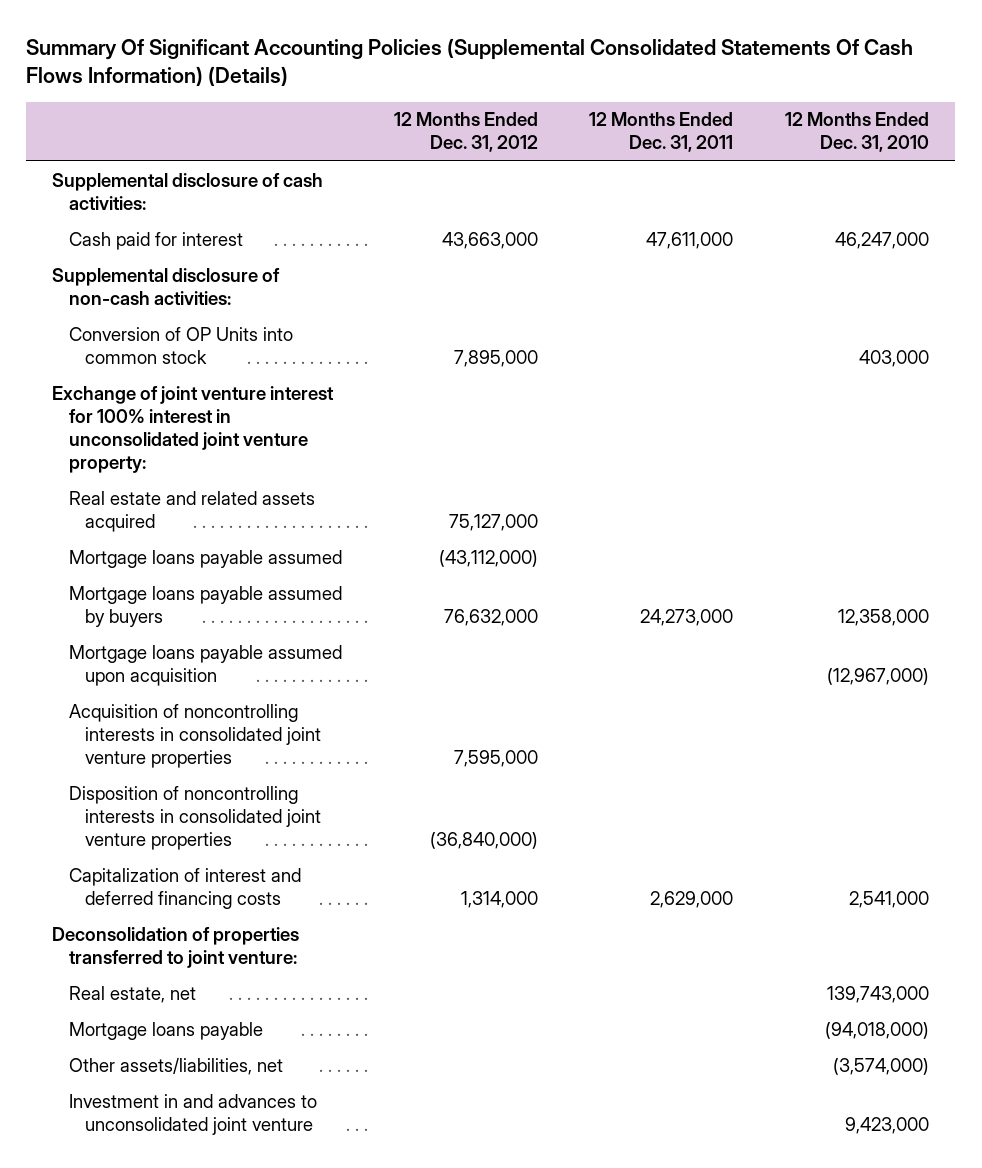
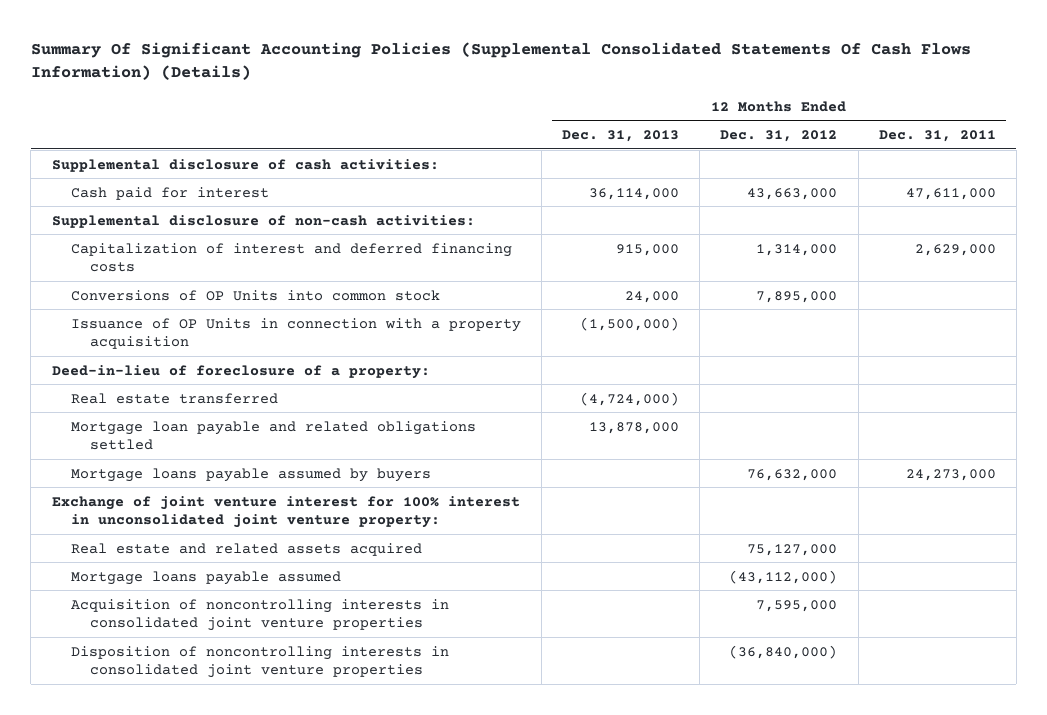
- | 12 Months Ended Dec. 31, 2012 | 12 Months Ended Dec. 31, 2011 | 12 Months Ended Dec. 31, 2010
+ | 12 Months Ended Dec. 31, 2013 | 12 Months Ended Dec. 31, 2012 | 12 Months Ended Dec. 31, 2011
- Conversion of OP Units into common stock | 7,895,000 | | 403,000
moved up: Capitalization of interest and deferred financing costs | 915,000 | 1,314,000 | 2,629,000
+ Conversions of OP Units into common stock | 24,000 | 7,895,000 |
+ Issuance of OP Units in connection with a property acquisition | (1,500,000) | |
+ Deed-in-lieu of foreclosure of a property:
+ Real estate transferred | (4,724,000) | |
+ Mortgage loan payable and related obligations settled | 13,878,000 | |
moved up: Mortgage loans payable assumed by buyers | | 76,632,000 | 24,273,000
- Mortgage loans payable assumed upon acquisition | | | (12,967,000)
- Deconsolidation of properties transferred to joint venture:
- Real estate, net | | | 139,743,000
- Mortgage loans payable | | | (94,018,000)
- Other assets/liabilities, net | | | (3,574,000)
- Investment in and advances to unconsolidated joint venture | | | 9,423,000

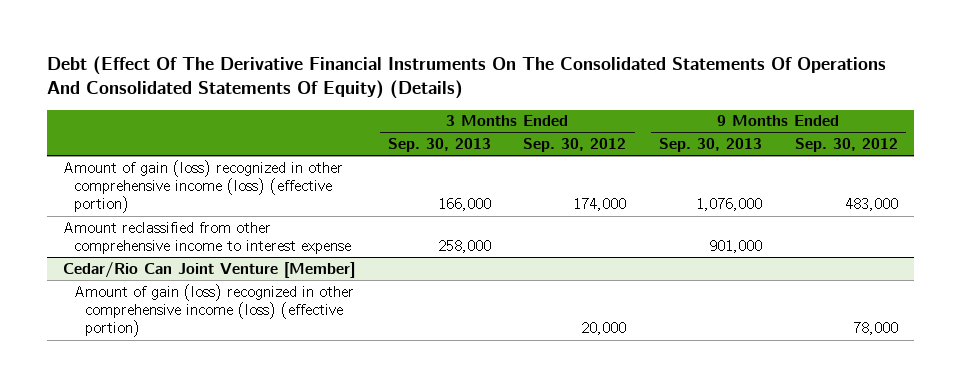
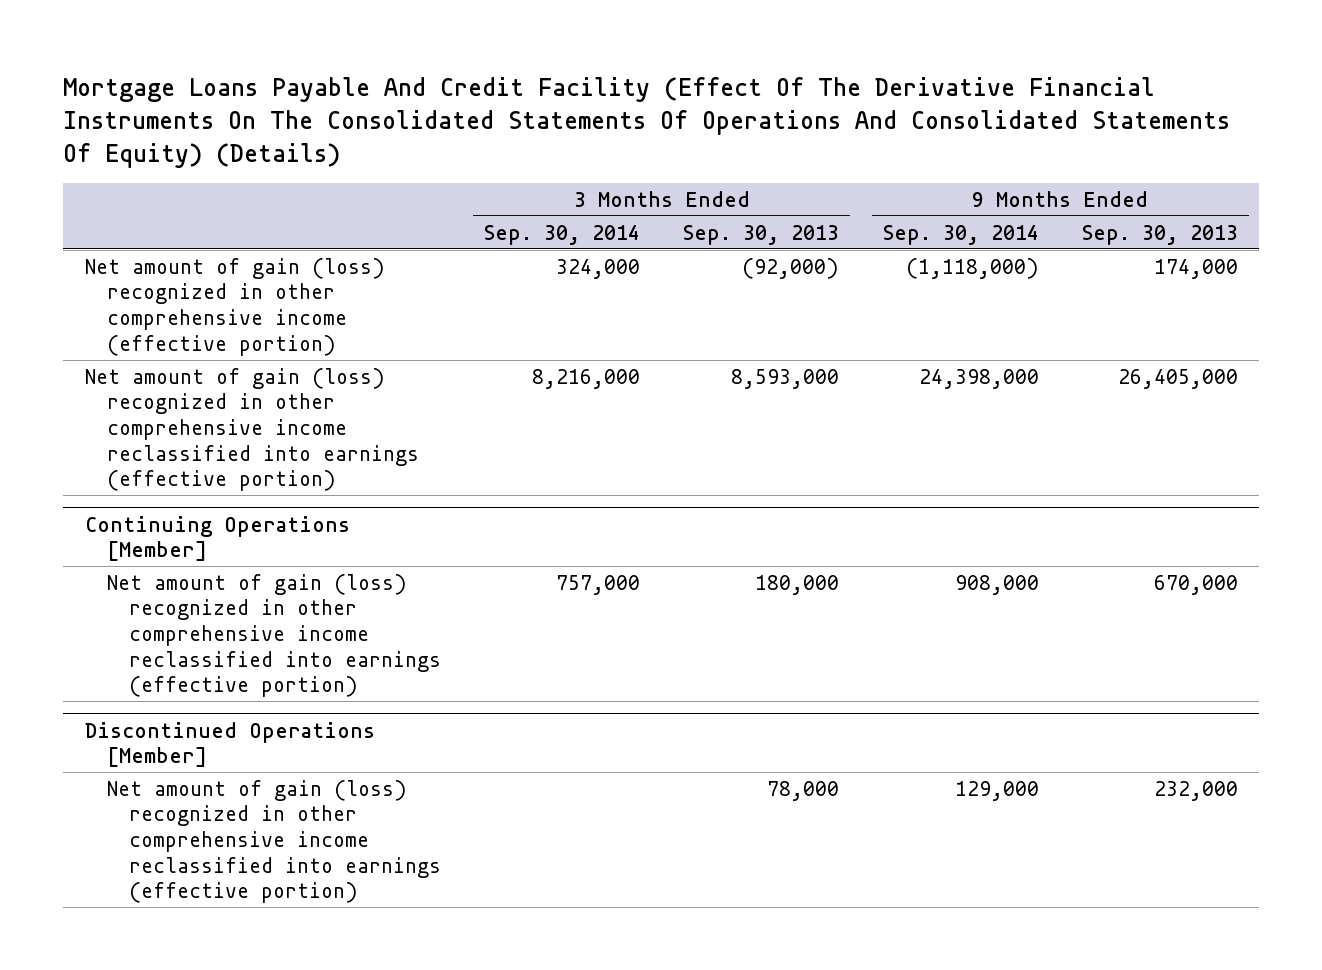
- Debt (Effect Of The Derivative Financial Instruments On The Consolidated Statements Of Operations And Consolidated Statements Of Equity) (Details)
+ Mortgage Loans Payable And Credit Facility (Effect Of The Derivative Financial Instruments On The Consolidated Statements Of Operations And Consolidated Statements Of Equity) (Details)
- | 3 Months Ended Sep. 30, 2013 | 3 Months Ended Sep. 30, 2012 | 9 Months Ended Sep. 30, 2013 | 9 Months Ended Sep. 30, 2012
+ | 3 Months Ended Sep. 30, 2014 | 3 Months Ended Sep. 30, 2013 | 9 Months Ended Sep. 30, 2014 | 9 Months Ended Sep. 30, 2013
- Amount of gain (loss) recognized in other comprehensive income (loss) (effective portion) | 166,000 | 174,000 | 1,076,000 | 483,000
- Amount reclassified from other comprehensive income to interest expense | 258,000 | | 901,000 |
- Cedar/Rio Can Joint Venture [Member]
- Amount of gain (loss) recognized in other comprehensive income (loss) (effective portion) | | 20,000 | | 78,000
+ Net amount of gain (loss) recognized in other comprehensive income (effective portion) | 324,000 | (92,000) | (1,118,000) | 174,000
+ Net amount of gain (loss) recognized in other comprehensive income reclassified into earnings (effective portion) | 8,216,000 | 8,593,000 | 24,398,000 | 26,405,000
+ Continuing Operations [Member]
+ Net amount of gain (loss) recognized in other comprehensive income reclassified into earnings (effective portion) | 757,000 | 180,000 | 908,000 | 670,000
+ Discontinued Operations [Member]
+ Net amount of gain (loss) recognized in other comprehensive income reclassified into earnings (effective portion) | | 78,000 | 129,000 | 232,000

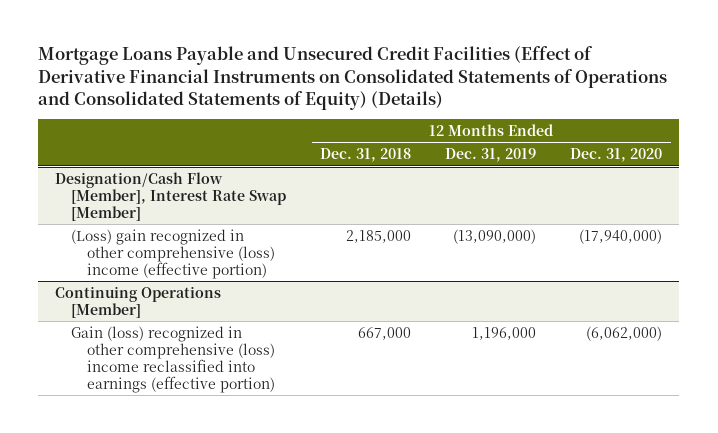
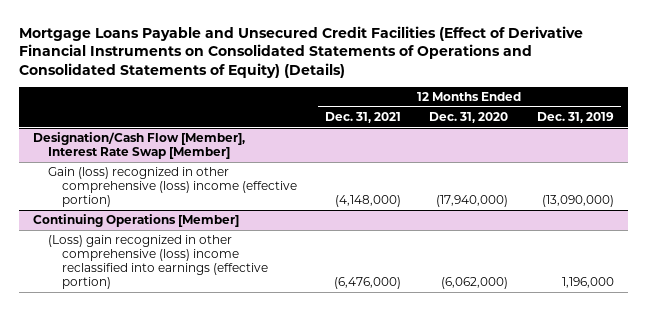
- | 12 Months Ended Dec. 31, 2018 | 12 Months Ended Dec. 31, 2019 | 12 Months Ended Dec. 31, 2020
+ | 12 Months Ended Dec. 31, 2021 | 12 Months Ended Dec. 31, 2020 | 12 Months Ended Dec. 31, 2019
@ Designation/Cash Flow [Member], Interest Rate Swap [Member]
- (Loss) gain recognized in other comprehensive (loss) income (effective portion) | 2,185,000 | (13,090,000) | (17,940,000)
+ Gain (loss) recognized in other comprehensive (loss) income (effective portion) | (4,148,000) | (17,940,000) | (13,090,000)
@ Continuing Operations [Member]
- Gain (loss) recognized in other comprehensive (loss) income reclassified into earnings (effective portion) | 667,000 | 1,196,000 | (6,062,000)
+ (Loss) gain recognized in other comprehensive (loss) income reclassified into earnings (effective portion) | (6,476,000) | (6,062,000) | 1,196,000

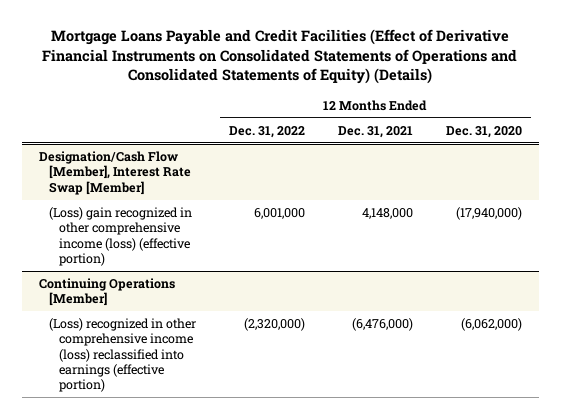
- Mortgage Loans Payable and Unsecured Credit Facilities (Effect of Derivative Financial Instruments on Consolidated Statements of Operations and Consolidated Statements of Equity) (Details)
+ Mortgage Loans Payable and Credit Facilities (Effect of Derivative Financial Instruments on Consolidated Statements of Operations and Consolidated Statements of Equity) (Details)
- | 12 Months Ended Dec. 31, 2021 | 12 Months Ended Dec. 31, 2020 | 12 Months Ended Dec. 31, 2019
+ | 12 Months Ended Dec. 31, 2022 | 12 Months Ended Dec. 31, 2021 | 12 Months Ended Dec. 31, 2020
@ Designation/Cash Flow [Member], Interest Rate Swap [Member]
- Gain (loss) recognized in other comprehensive (loss) income (effective portion) | (4,148,000) | (17,940,000) | (13,090,000)
+ (Loss) gain recognized in other comprehensive income (loss) (effective portion) | 6,001,000 | 4,148,000 | (17,940,000)
@ Continuing Operations [Member]
- (Loss) gain recognized in other comprehensive (loss) income reclassified into earnings (effective portion) | (6,476,000) | (6,062,000) | 1,196,000
+ (Loss) recognized in other comprehensive income (loss) reclassified into earnings (effective portion) | (2,320,000) | (6,476,000) | (6,062,000)

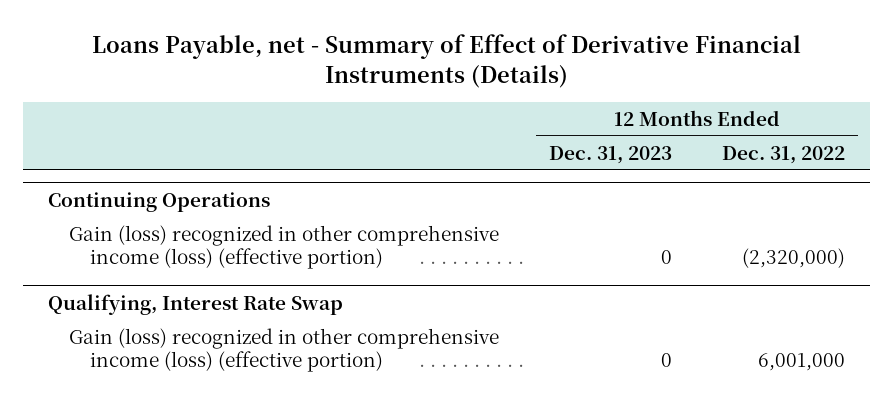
- Mortgage Loans Payable and Credit Facilities (Effect of Derivative Financial Instruments on Consolidated Statements of Operations and Consolidated Statements of Equity) (Details)
+ Loans Payable, net - Summary of Effect of Derivative Financial Instruments (Details)
- | 12 Months Ended Dec. 31, 2022 | 12 Months Ended Dec. 31, 2021 | 12 Months Ended Dec. 31, 2020
+ | 12 Months Ended Dec. 31, 2023 | 12 Months Ended Dec. 31, 2022
- Designation/Cash Flow [Member], Interest Rate Swap [Member]
- (Loss) gain recognized in other comprehensive income (loss) (effective portion) | 6,001,000 | 4,148,000 | (17,940,000)
- Continuing Operations [Member]
- (Loss) recognized in other comprehensive income (loss) reclassified into earnings (effective portion) | (2,320,000) | (6,476,000) | (6,062,000)
+ Continuing Operations
+ Gain (loss) recognized in other comprehensive income (loss) (effective portion) | 0 | (2,320,000)
+ Qualifying, Interest Rate Swap
+ Gain (loss) recognized in other comprehensive income (loss) (effective portion) | 0 | 6,001,000

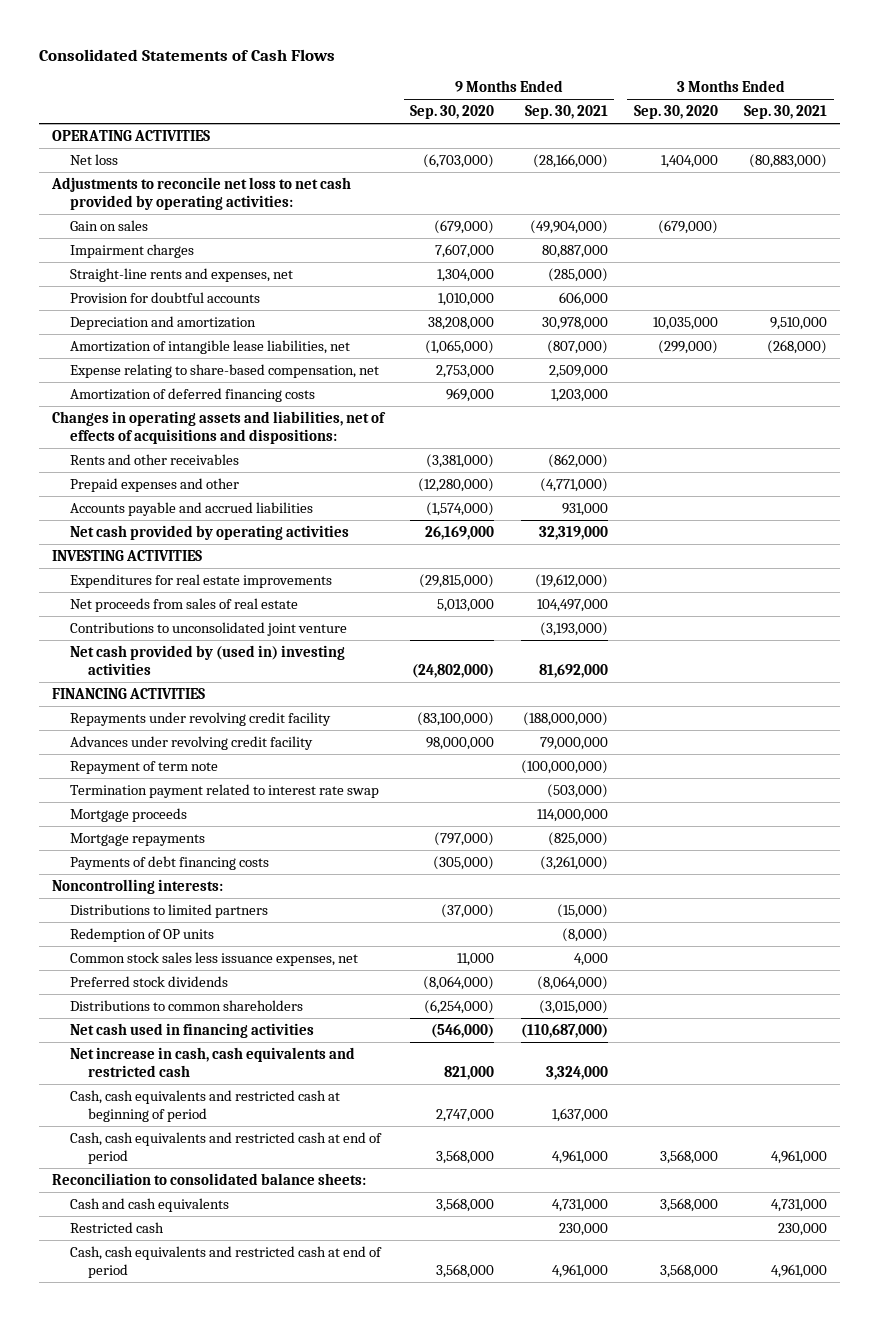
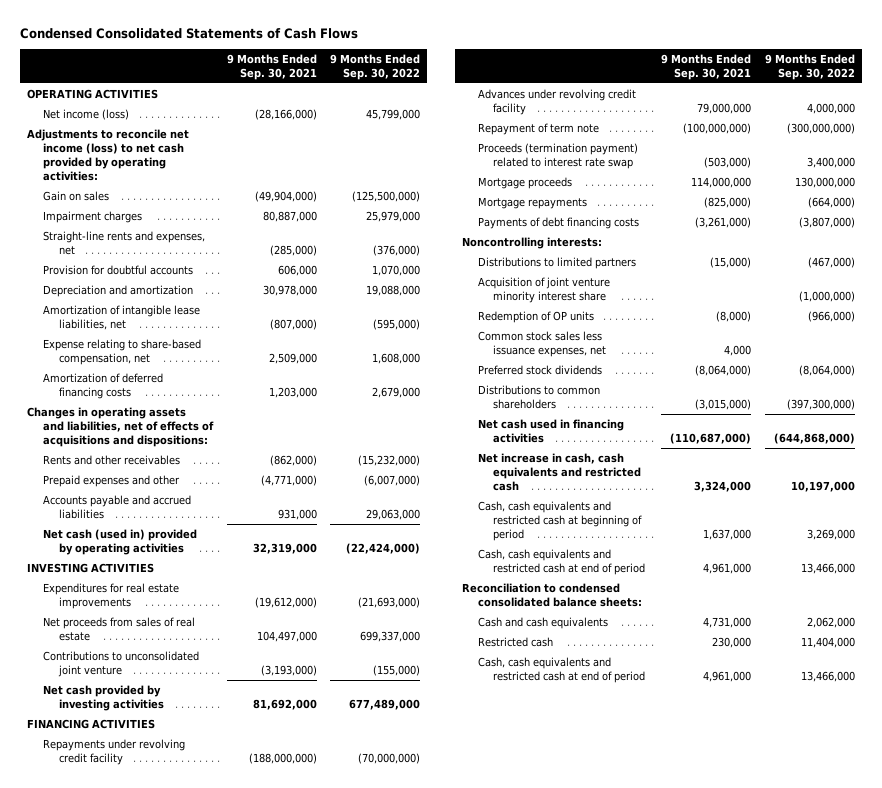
- Consolidated Statements of Cash Flows
+ Condensed Consolidated Statements of Cash Flows
- | 9 Months Ended Sep. 30, 2020 | 9 Months Ended Sep. 30, 2021 | 3 Months Ended Sep. 30, 2020 | 3 Months Ended Sep. 30, 2021
+ | 9 Months Ended Sep. 30, 2021 | 9 Months Ended Sep. 30, 2022
- Net loss | (6,703,000) | (28,166,000) | 1,404,000 | (80,883,000)
- Adjustments to reconcile net loss to net cash provided by operating activities:
+ Net income (loss) | (28,166,000) | 45,799,000
+ Adjustments to reconcile net income (loss) to net cash provided by operating activities:
- Net cash provided by operating activities | 26,169,000 | 32,319,000 | |
+ Net cash (used in) provided by operating activities | 32,319,000 | (22,424,000)
- Net cash provided by (used in) investing activities | (24,802,000) | 81,692,000 | |
+ Net cash provided by investing activities | 81,692,000 | 677,489,000
- Termination payment related to interest rate swap | | (503,000) | |
+ Proceeds (termination payment) related to interest rate swap | (503,000) | 3,400,000
+ Acquisition of joint venture minority interest share | | (1,000,000)
- Reconciliation to consolidated balance sheets:
+ Reconciliation to condensed consolidated balance sheets:

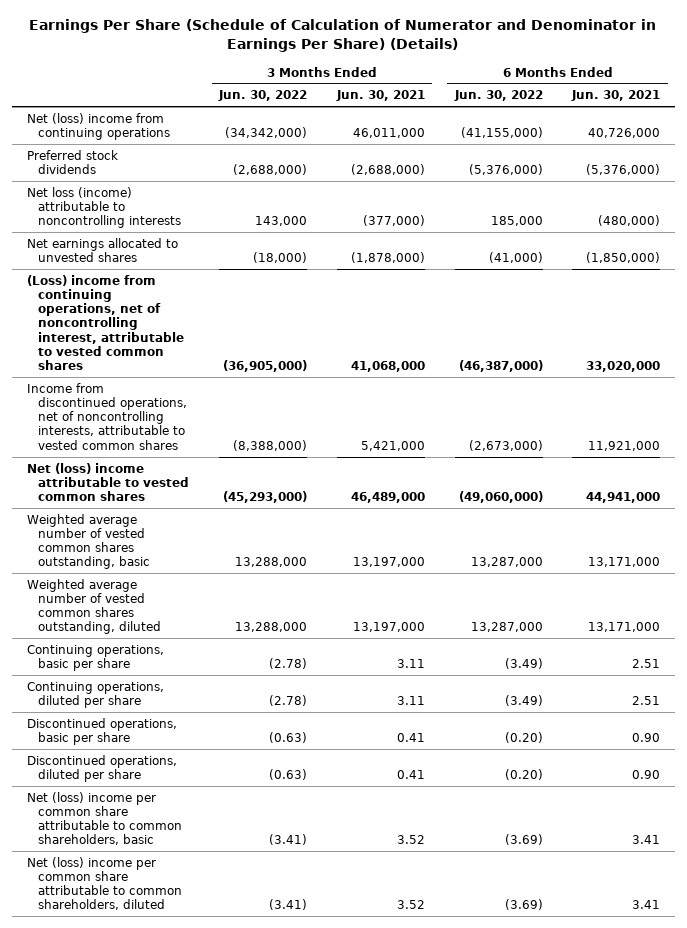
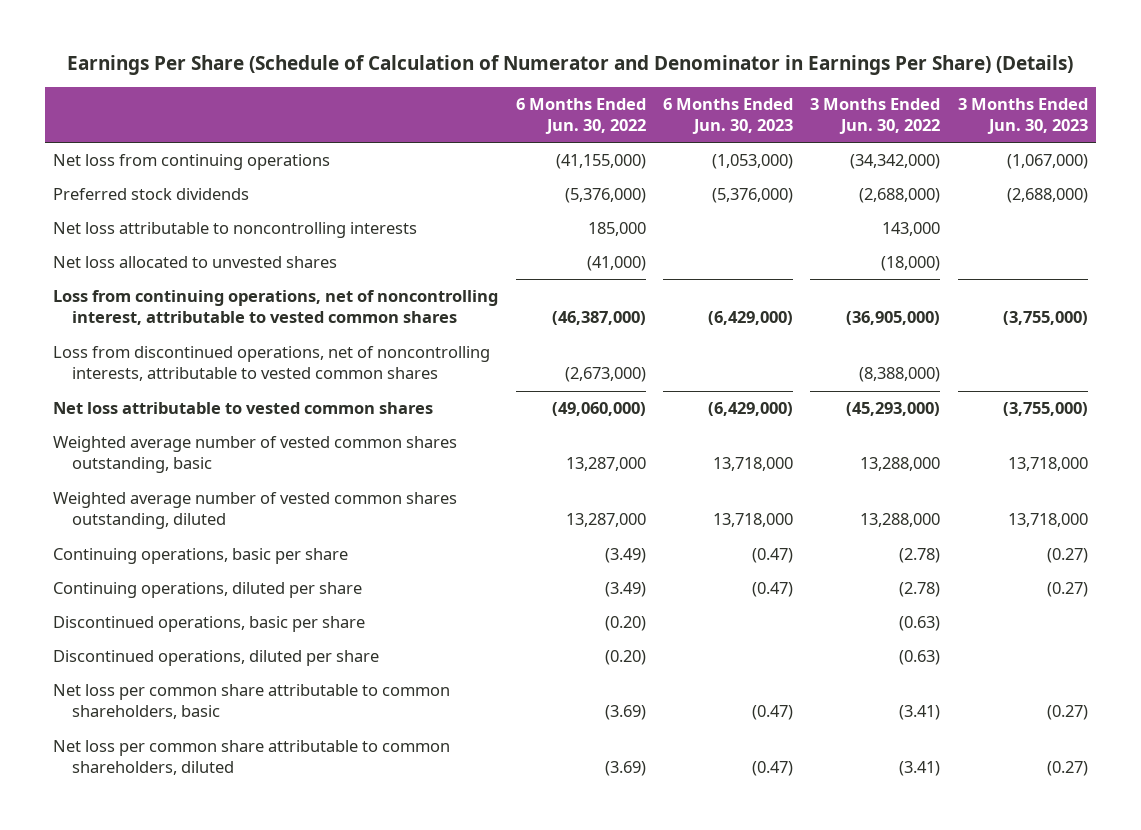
- | 3 Months Ended Jun. 30, 2022 | 3 Months Ended Jun. 30, 2021 | 6 Months Ended Jun. 30, 2022 | 6 Months Ended Jun. 30, 2021
+ | 6 Months Ended Jun. 30, 2022 | 6 Months Ended Jun. 30, 2023 | 3 Months Ended Jun. 30, 2022 | 3 Months Ended Jun. 30, 2023
- Net (loss) income from continuing operations | (34,342,000) | 46,011,000 | (41,155,000) | 40,726,000
+ Net loss from continuing operations | (41,155,000) | (1,053,000) | (34,342,000) | (1,067,000)
- Net loss (income) attributable to noncontrolling interests | 143,000 | (377,000) | 185,000 | (480,000)
- Net earnings allocated to unvested shares | (18,000) | (1,878,000) | (41,000) | (1,850,000)
- (Loss) income from continuing operations, net of noncontrolling interest, attributable to vested common shares | (36,905,000) | 41,068,000 | (46,387,000) | 33,020,000
- Income from discontinued operations, net of noncontrolling interests, attributable to vested common shares | (8,388,000) | 5,421,000 | (2,673,000) | 11,921,000
- Net (loss) income attributable to vested common shares | (45,293,000) | 46,489,000 | (49,060,000) | 44,941,000
+ Net loss attributable to noncontrolling interests | 185,000 | | 143,000 |
+ Net loss allocated to unvested shares | (41,000) | | (18,000) |
+ Loss from continuing operations, net of noncontrolling interest, attributable to vested common shares | (46,387,000) | (6,429,000) | (36,905,000) | (3,755,000)
+ Loss from discontinued operations, net of noncontrolling interests, attributable to vested common shares | (2,673,000) | | (8,388,000) |
+ Net loss attributable to vested common shares | (49,060,000) | (6,429,000) | (45,293,000) | (3,755,000)
- Net (loss) income per common share attributable to common shareholders, basic | (3.41) | 3.52 | (3.69) | 3.41
- Net (loss) income per common share attributable to common shareholders, diluted | (3.41) | 3.52 | (3.69) | 3.41
+ Net loss per common share attributable to common shareholders, basic | (3.69) | (0.47) | (3.41) | (0.27)
+ Net loss per common share attributable to common shareholders, diluted | (3.69) | (0.47) | (3.41) | (0.27)

